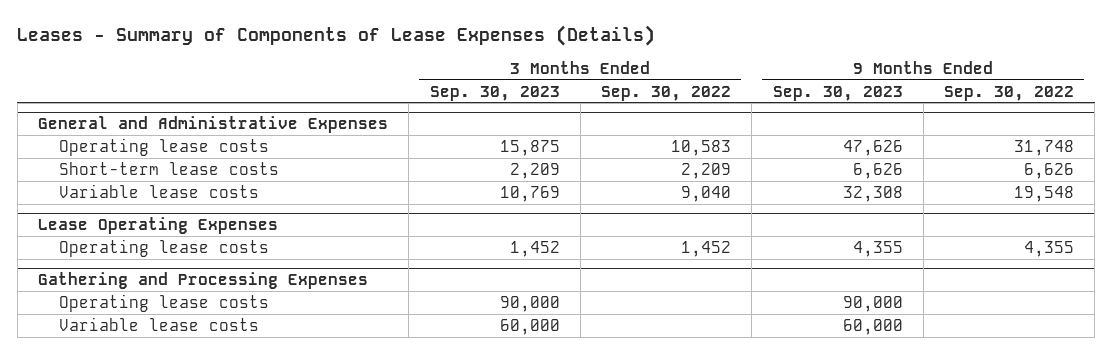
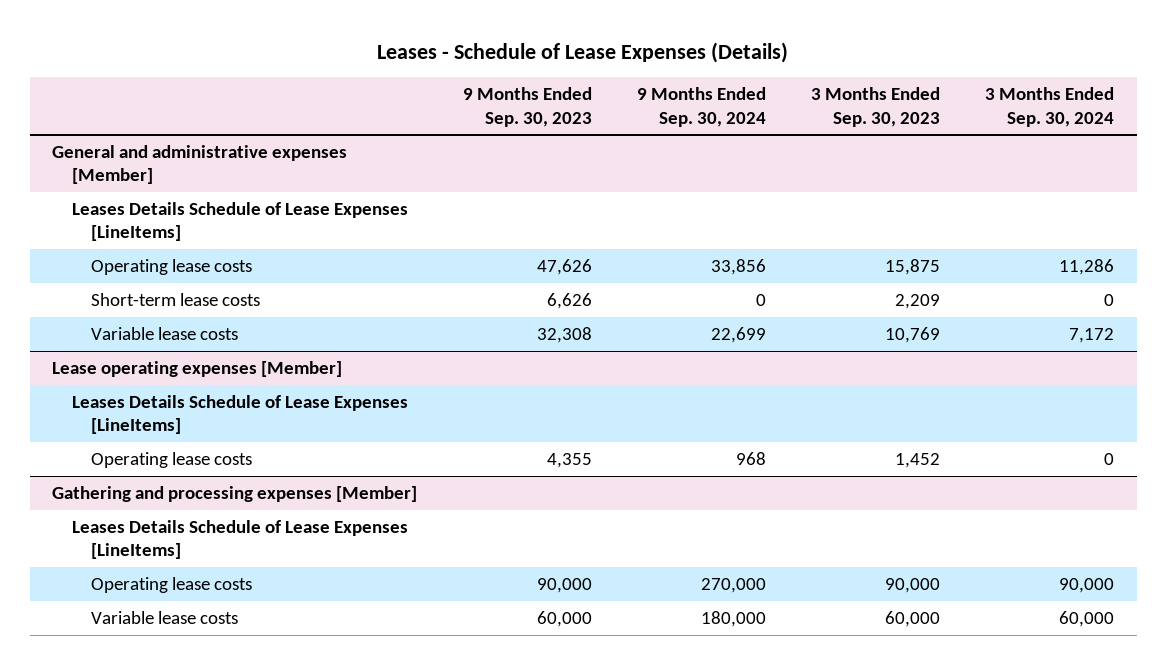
- Leases - Summary of Components of Lease Expenses (Details)
+ Leases - Schedule of Lease Expenses (Details)
- | 3 Months Ended Sep. 30, 2023 | 3 Months Ended Sep. 30, 2022 | 9 Months Ended Sep. 30, 2023 | 9 Months Ended Sep. 30, 2022
+ | 9 Months Ended Sep. 30, 2023 | 9 Months Ended Sep. 30, 2024 | 3 Months Ended Sep. 30, 2023 | 3 Months Ended Sep. 30, 2024
- General and Administrative Expenses
+ General and administrative expenses [Member]
+ Leases Details Schedule of Lease Expenses [LineItems]
- Lease Operating Expenses
+ Lease operating expenses [Member]
+ Leases Details Schedule of Lease Expenses [LineItems]
- Gathering and Processing Expenses
+ Gathering and processing expenses [Member]
+ Leases Details Schedule of Lease Expenses [LineItems]

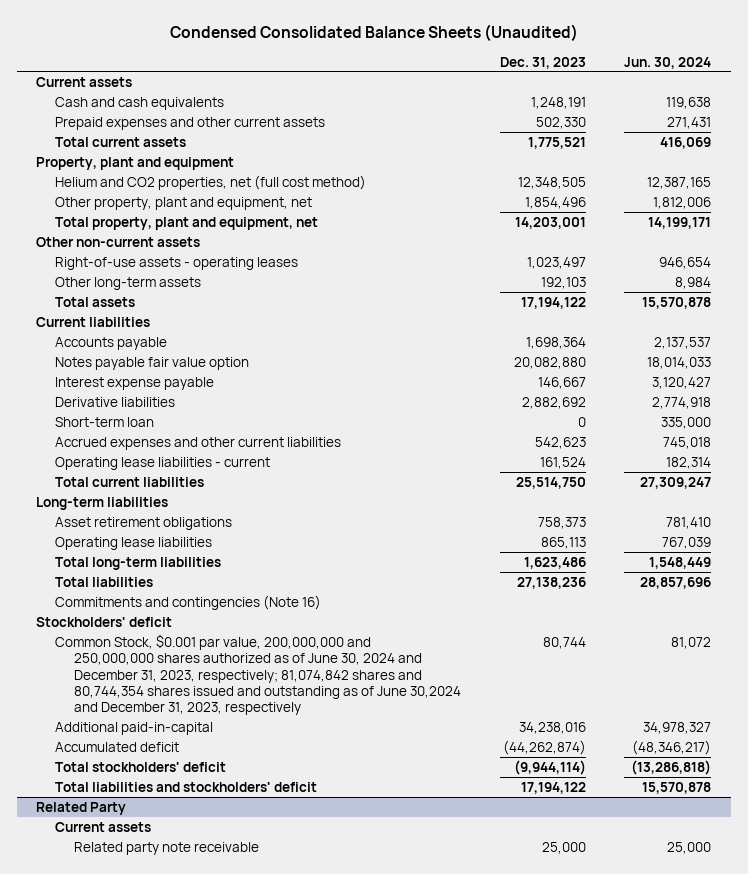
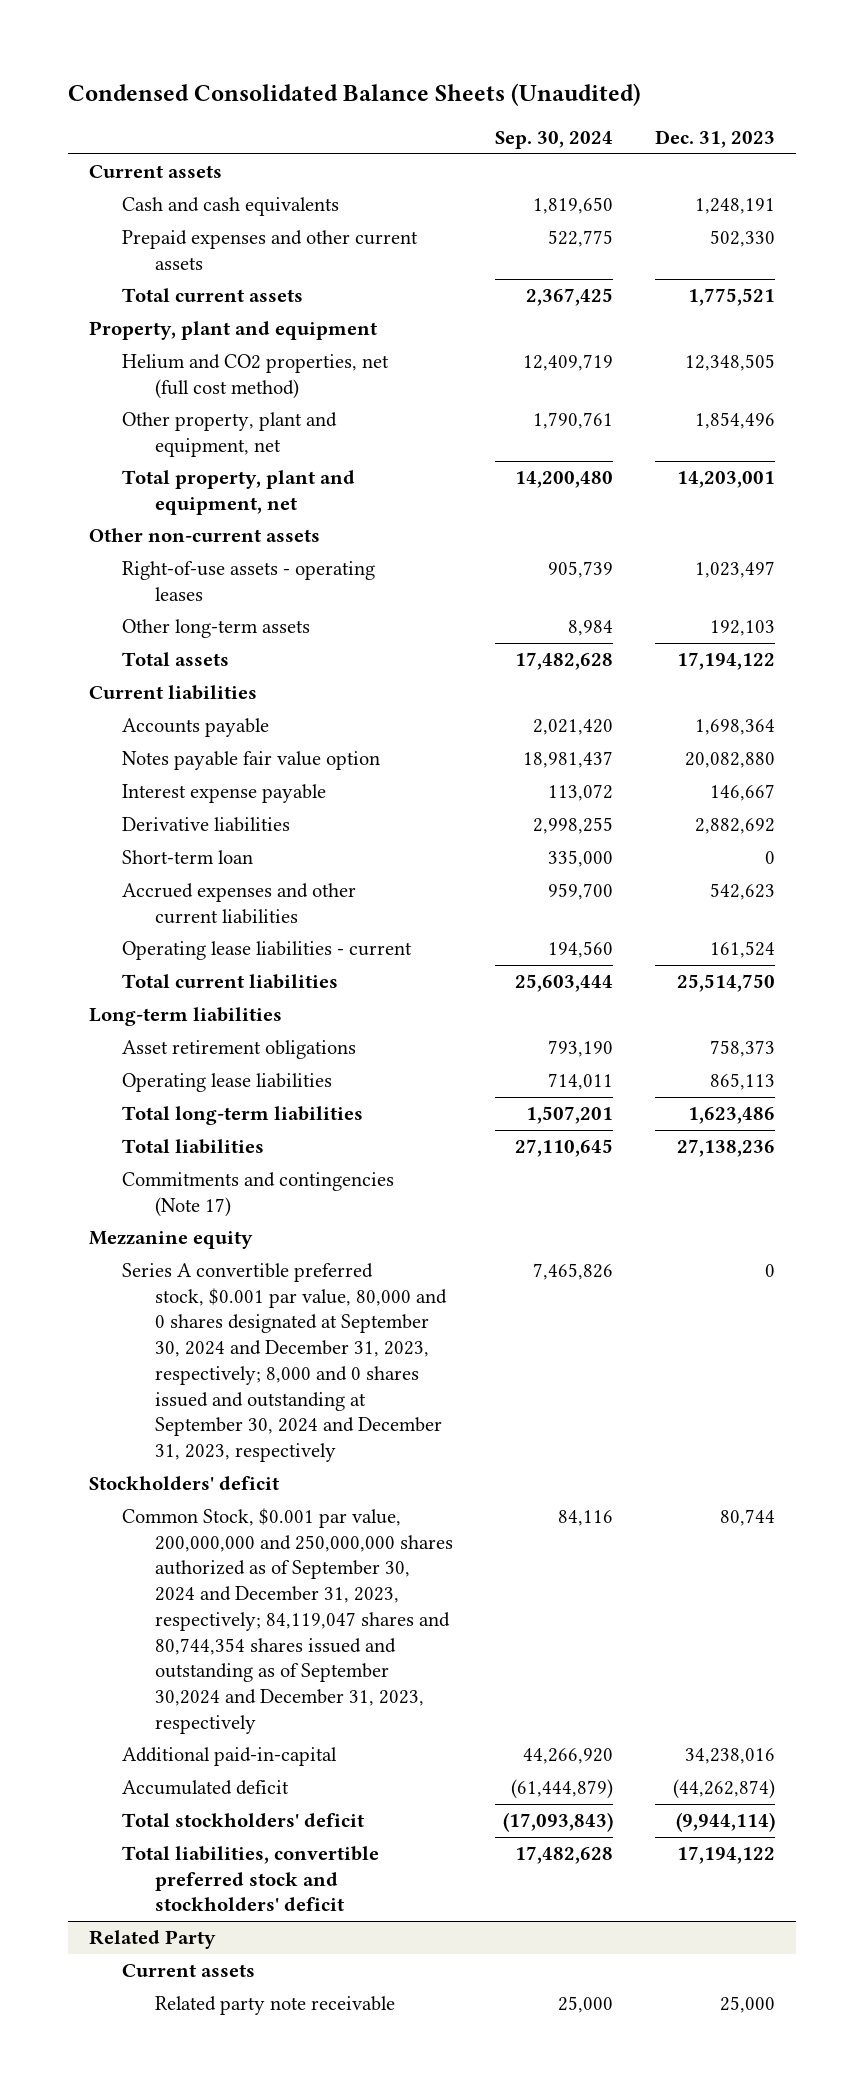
- | Dec. 31, 2023 | Jun. 30, 2024
+ | Sep. 30, 2024 | Dec. 31, 2023
- Commitments and contingencies (Note 16)
+ Commitments and contingencies (Note 17)
+ Mezzanine equity
+ Series A convertible preferred stock, $0.001 par value, 80,000 and 0 shares designated at September 30, 2024 and December 31, 2023, respectively; 8,000 and 0 shares issued and outstanding at September 30, 2024 and December 31, 2023, respectively | 7,465,826 | 0
- Common Stock, $0.001 par value, 200,000,000 and 250,000,000 shares authorized as of June 30, 2024 and December 31, 2023, respectively; 81,074,842 shares and 80,744,354 shares issued and outstanding as of June 30,2024 and December 31, 2023, respectively | 80,744 | 81,072
+ Common Stock, $0.001 par value, 200,000,000 and 250,000,000 shares authorized as of September 30, 2024 and December 31, 2023, respectively; 84,119,047 shares and 80,744,354 shares issued and outstanding as of September 30,2024 and December 31, 2023, respectively | 84,116 | 80,744
- Total liabilities and stockholders' deficit | 17,194,122 | 15,570,878
+ Total liabilities, convertible preferred stock and stockholders' deficit | 17,482,628 | 17,194,122

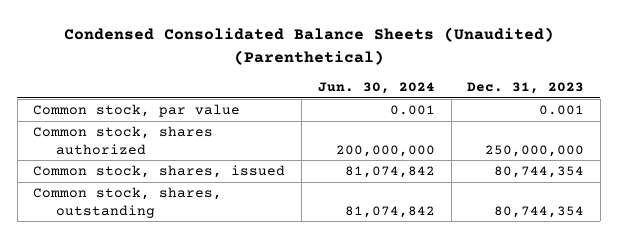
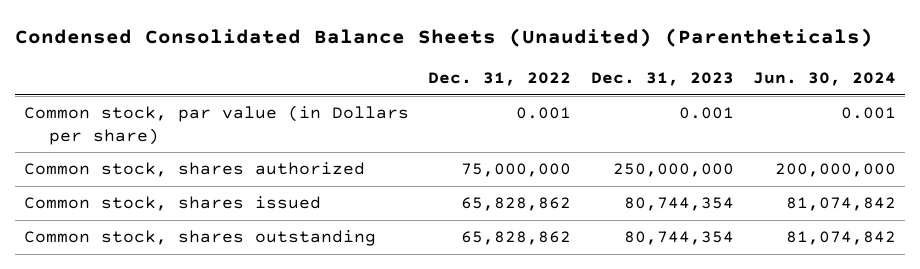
- Condensed Consolidated Balance Sheets (Unaudited) (Parenthetical)
+ Condensed Consolidated Balance Sheets (Unaudited) (Parentheticals)
- | Jun. 30, 2024 | Dec. 31, 2023
+ | Dec. 31, 2022 | Dec. 31, 2023 | Jun. 30, 2024
- Common stock, par value | 0.001 | 0.001
+ Common stock, par value (in Dollars per share) | 0.001 | 0.001 | 0.001
- Common stock, shares, issued | 81,074,842 | 80,744,354
- Common stock, shares, outstanding | 81,074,842 | 80,744,354
+ Common stock, shares issued | 65,828,862 | 80,744,354 | 81,074,842
+ Common stock, shares outstanding | 65,828,862 | 80,744,354 | 81,074,842

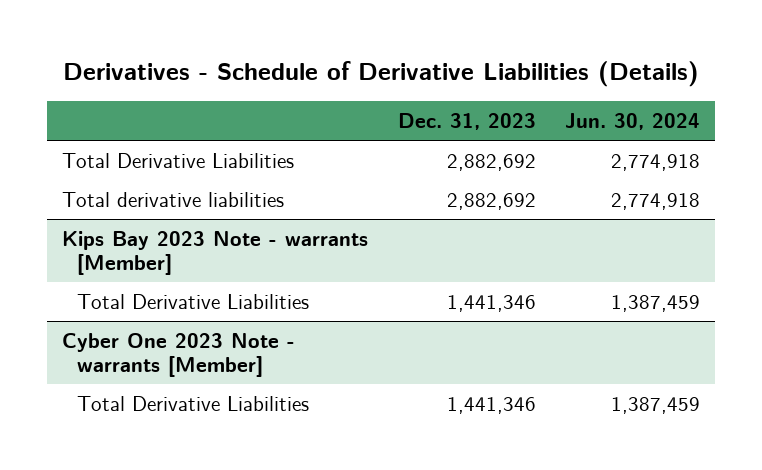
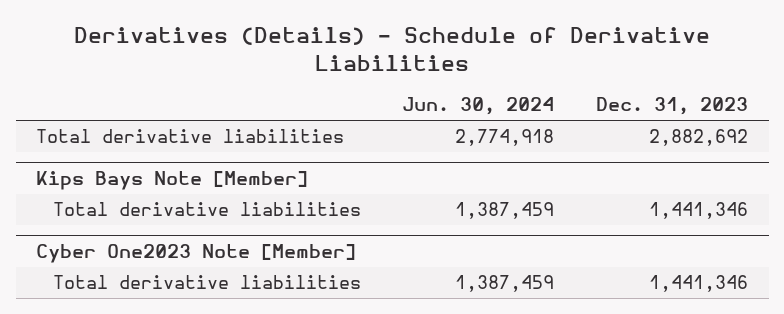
- Derivatives - Schedule of Derivative Liabilities (Details)
+ Derivatives (Details) - Schedule of Derivative Liabilities
- | Dec. 31, 2023 | Jun. 30, 2024
+ | Jun. 30, 2024 | Dec. 31, 2023
- Total Derivative Liabilities | 2,882,692 | 2,774,918
- Kips Bay 2023 Note - warrants [Member]
- Total Derivative Liabilities | 1,441,346 | 1,387,459
- Cyber One 2023 Note - warrants [Member]
- Total Derivative Liabilities | 1,441,346 | 1,387,459
+ Kips Bays Note [Member]
+ Total derivative liabilities | 1,387,459 | 1,441,346
+ Cyber One2023 Note [Member]
+ Total derivative liabilities | 1,387,459 | 1,441,346

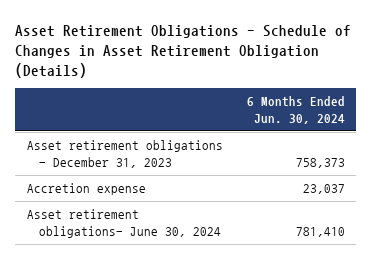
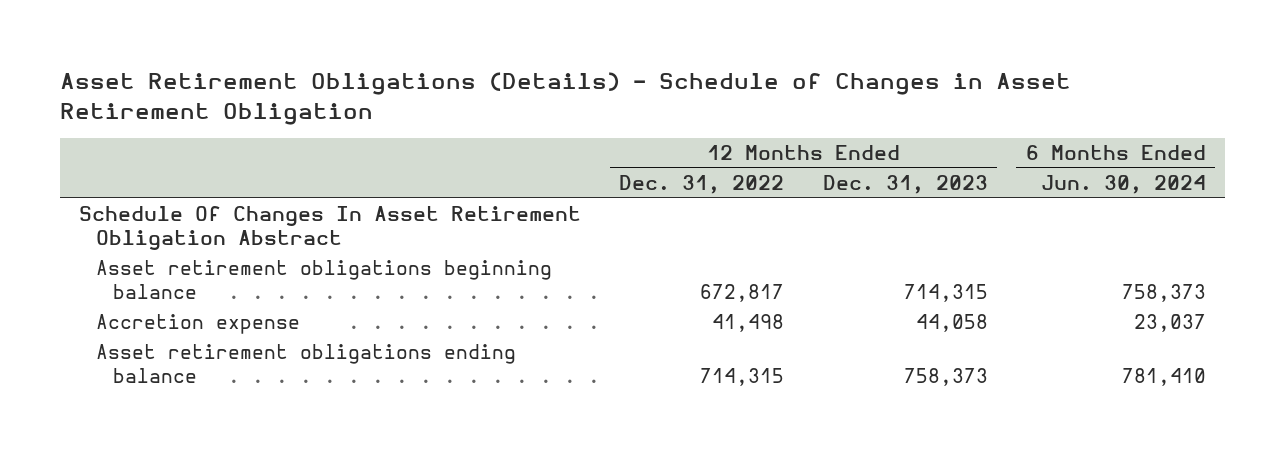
- Asset Retirement Obligations - Schedule of Changes in Asset Retirement Obligation (Details)
+ Asset Retirement Obligations (Details) - Schedule of Changes in Asset Retirement Obligation
- | 6 Months Ended Jun. 30, 2024
+ | 12 Months Ended Dec. 31, 2022 | 12 Months Ended Dec. 31, 2023 | 6 Months Ended Jun. 30, 2024
- Asset retirement obligations - December 31, 2023 | 758,373
+ Schedule Of Changes In Asset Retirement Obligation Abstract
+ Asset retirement obligations beginning balance | 672,817 | 714,315 | 758,373
- Asset retirement obligations- June 30, 2024 | 781,410
+ Asset retirement obligations ending balance | 714,315 | 758,373 | 781,410

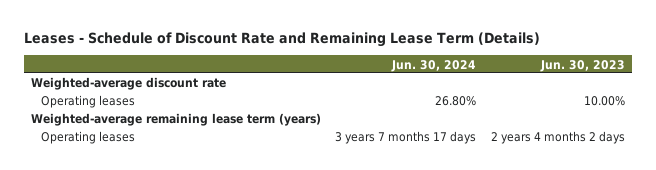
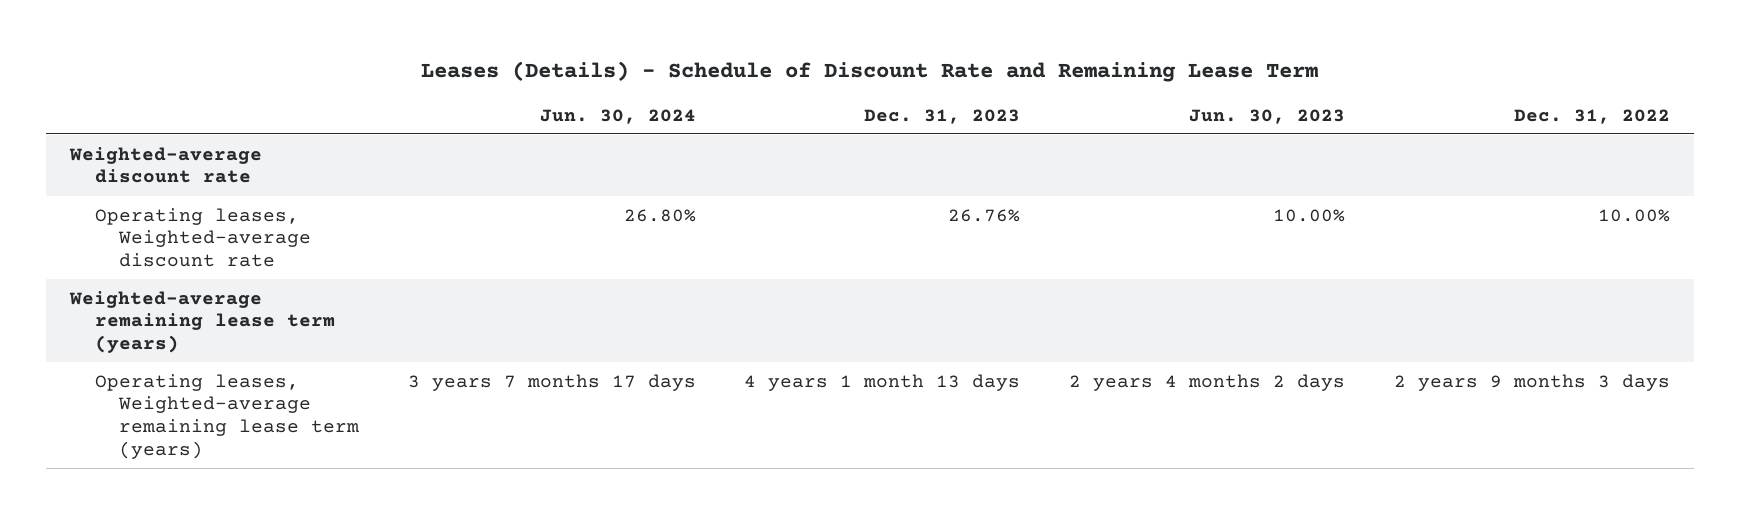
- Leases - Schedule of Discount Rate and Remaining Lease Term (Details)
+ Leases (Details) - Schedule of Discount Rate and Remaining Lease Term
- | Jun. 30, 2024 | Jun. 30, 2023
+ | Jun. 30, 2024 | Dec. 31, 2023 | Jun. 30, 2023 | Dec. 31, 2022
- Operating leases | 26.80% | 10.00%
+ Operating leases, Weighted-average discount rate | 26.80% | 26.76% | 10.00% | 10.00%
- Operating leases | 3 years 7 months 17 days | 2 years 4 months 2 days
+ Operating leases, Weighted-average remaining lease term (years) | 3 years 7 months 17 days | 4 years 1 month 13 days | 2 years 4 months 2 days | 2 years 9 months 3 days

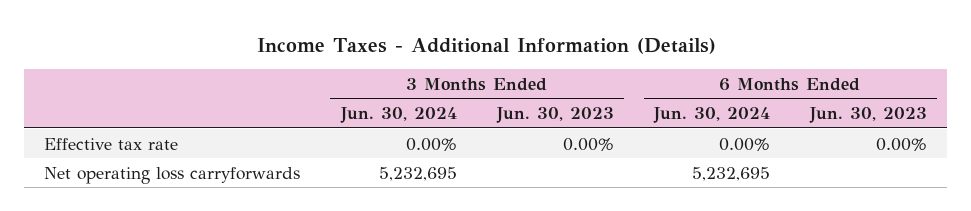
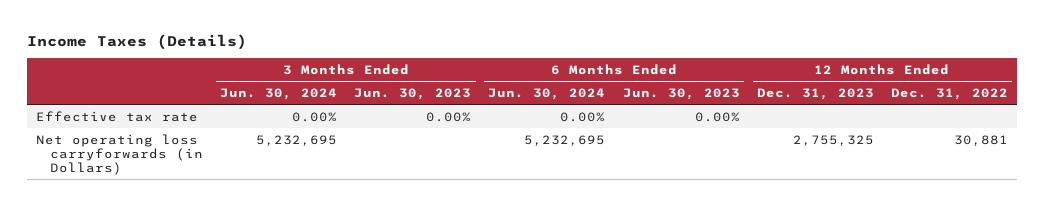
- Income Taxes - Additional Information (Details)
+ Income Taxes (Details)
- | 3 Months Ended Jun. 30, 2024 | 3 Months Ended Jun. 30, 2023 | 6 Months Ended Jun. 30, 2024 | 6 Months Ended Jun. 30, 2023
+ | 3 Months Ended Jun. 30, 2024 | 3 Months Ended Jun. 30, 2023 | 6 Months Ended Jun. 30, 2024 | 6 Months Ended Jun. 30, 2023 | 12 Months Ended Dec. 31, 2023 | 12 Months Ended Dec. 31, 2022
- Net operating loss carryforwards | 5,232,695 | | 5,232,695 |
+ Net operating loss carryforwards (in Dollars) | 5,232,695 | | 5,232,695 | | 2,755,325 | 30,881

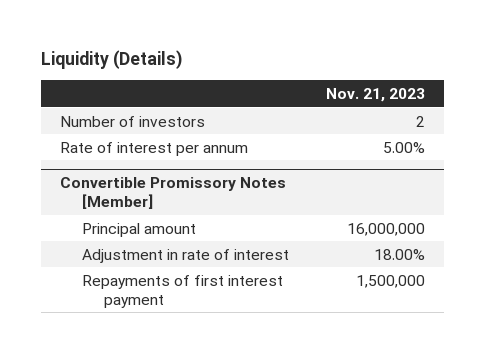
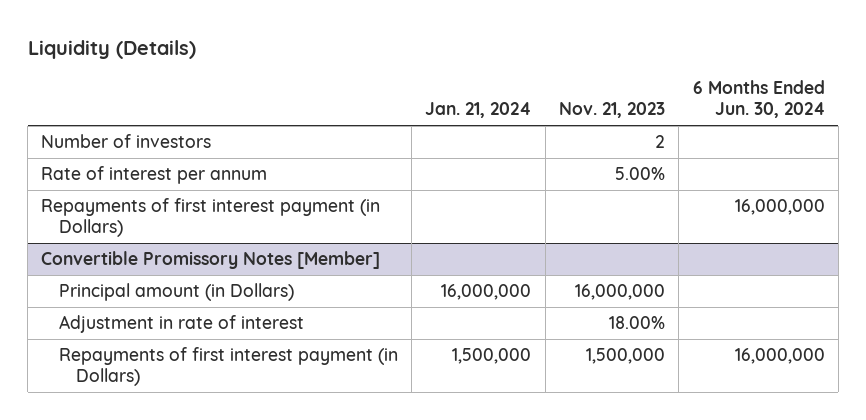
- | Nov. 21, 2023
+ | Jan. 21, 2024 | Nov. 21, 2023 | 6 Months Ended Jun. 30, 2024
+ Repayments of first interest payment (in Dollars) | | | 16,000,000
@ Convertible Promissory Notes [Member]
- Principal amount | 16,000,000
+ Principal amount (in Dollars) | 16,000,000 | 16,000,000 |
- Repayments of first interest payment | 1,500,000
+ Repayments of first interest payment (in Dollars) | 1,500,000 | 1,500,000 | 16,000,000

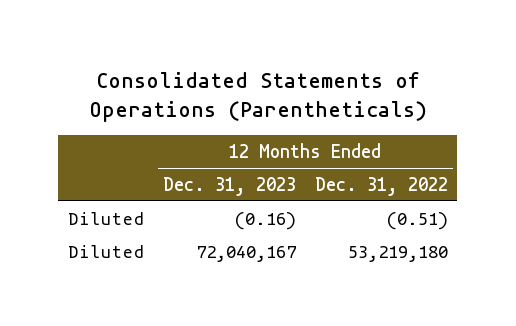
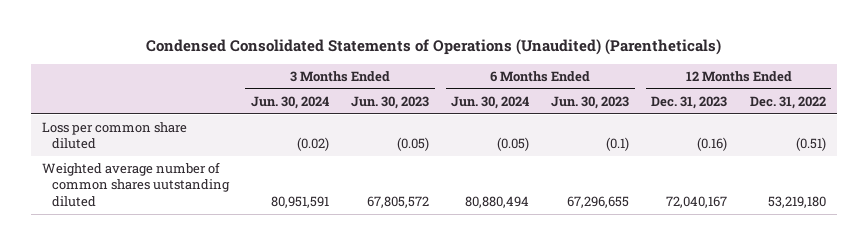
- Consolidated Statements of Operations (Parentheticals)
+ Condensed Consolidated Statements of Operations (Unaudited) (Parentheticals)
- | 12 Months Ended Dec. 31, 2023 | 12 Months Ended Dec. 31, 2022
+ | 3 Months Ended Jun. 30, 2024 | 3 Months Ended Jun. 30, 2023 | 6 Months Ended Jun. 30, 2024 | 6 Months Ended Jun. 30, 2023 | 12 Months Ended Dec. 31, 2023 | 12 Months Ended Dec. 31, 2022
- Diluted | (0.16) | (0.51)
- Diluted | 72,040,167 | 53,219,180
+ Loss per common share diluted | (0.02) | (0.05) | (0.05) | (0.1) | (0.16) | (0.51)
+ Weighted average number of common shares uutstanding diluted | 80,951,591 | 67,805,572 | 80,880,494 | 67,296,655 | 72,040,167 | 53,219,180

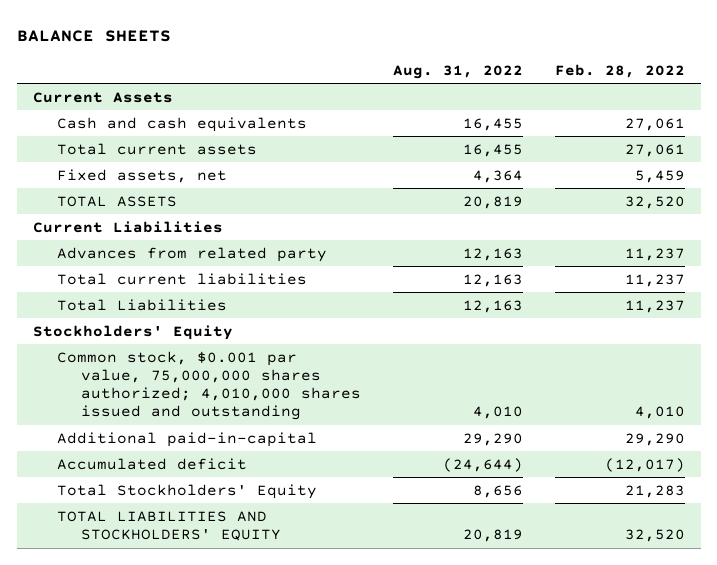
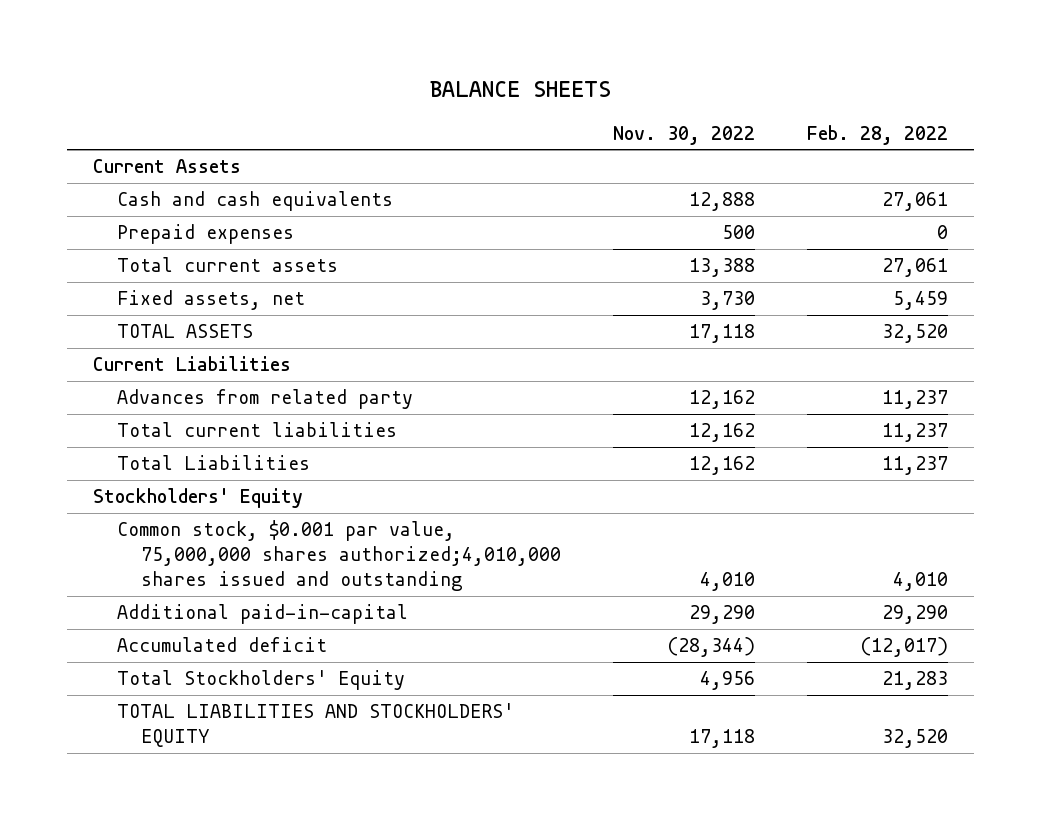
- | Aug. 31, 2022 | Feb. 28, 2022
+ | Nov. 30, 2022 | Feb. 28, 2022
+ Prepaid expenses | 500 | 0
- Common stock, $0.001 par value, 75,000,000 shares authorized; 4,010,000 shares issued and outstanding | 4,010 | 4,010
+ Common stock, $0.001 par value, 75,000,000 shares authorized;4,010,000 shares issued and outstanding | 4,010 | 4,010

